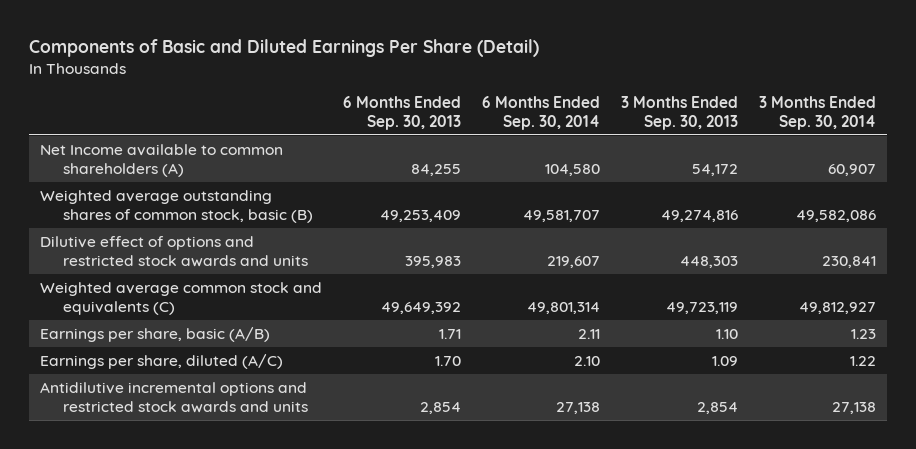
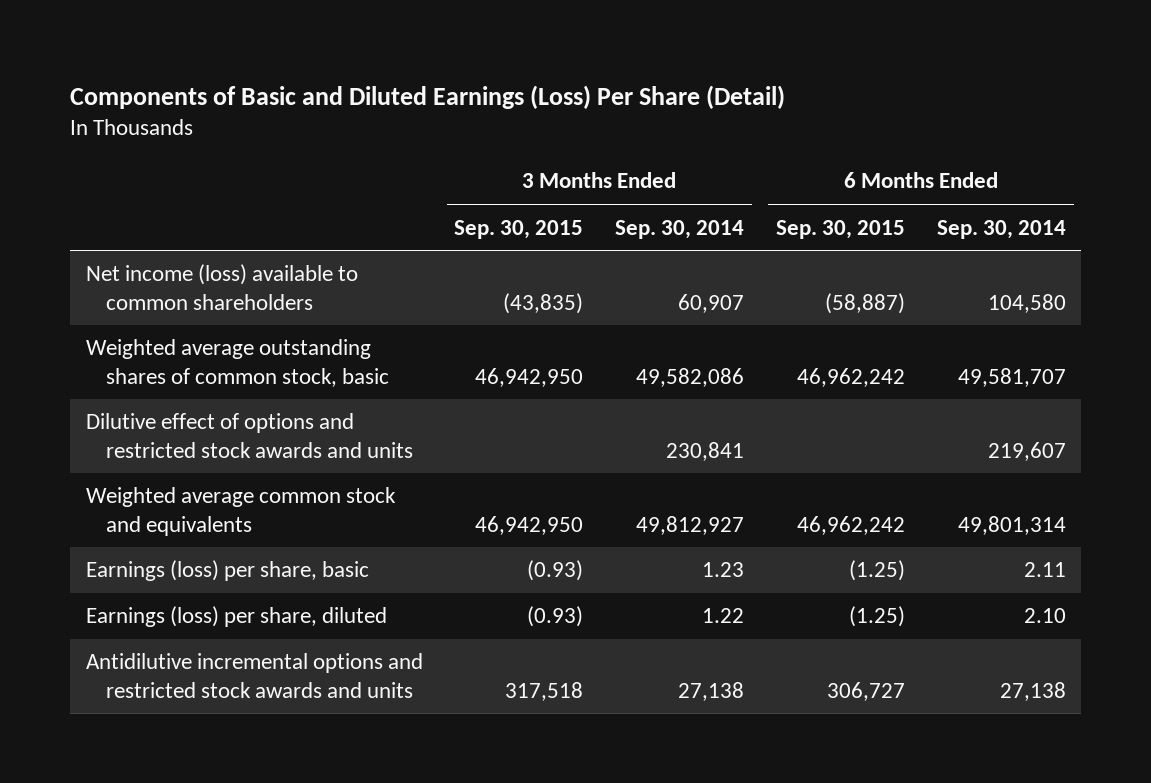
- Components of Basic and Diluted Earnings Per Share (Detail)
+ Components of Basic and Diluted Earnings (Loss) Per Share (Detail)
- | 6 Months Ended Sep. 30, 2013 | 6 Months Ended Sep. 30, 2014 | 3 Months Ended Sep. 30, 2013 | 3 Months Ended Sep. 30, 2014
+ | 3 Months Ended Sep. 30, 2015 | 3 Months Ended Sep. 30, 2014 | 6 Months Ended Sep. 30, 2015 | 6 Months Ended Sep. 30, 2014
- Net Income available to common shareholders (A) | 84,255 | 104,580 | 54,172 | 60,907
- Weighted average outstanding shares of common stock, basic (B) | 49,253,409 | 49,581,707 | 49,274,816 | 49,582,086
+ Net income (loss) available to common shareholders | (43,835) | 60,907 | (58,887) | 104,580
+ Weighted average outstanding shares of common stock, basic | 46,942,950 | 49,582,086 | 46,962,242 | 49,581,707
- Weighted average common stock and equivalents (C) | 49,649,392 | 49,801,314 | 49,723,119 | 49,812,927
- Earnings per share, basic (A/B) | 1.71 | 2.11 | 1.10 | 1.23
- Earnings per share, diluted (A/C) | 1.70 | 2.10 | 1.09 | 1.22
+ Weighted average common stock and equivalents | 46,942,950 | 49,812,927 | 46,962,242 | 49,801,314
+ Earnings (loss) per share, basic | (0.93) | 1.23 | (1.25) | 2.11
+ Earnings (loss) per share, diluted | (0.93) | 1.22 | (1.25) | 2.10

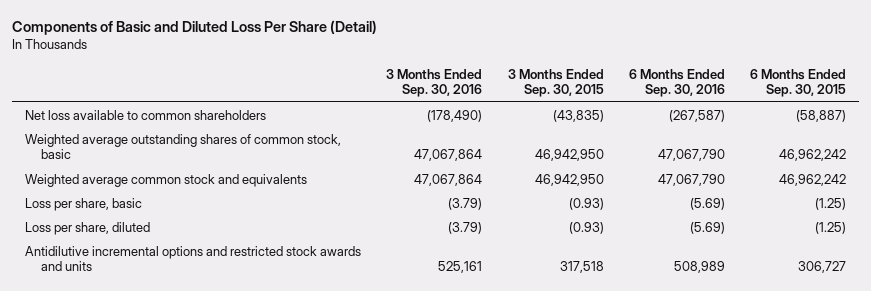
- Components of Basic and Diluted Earnings (Loss) Per Share (Detail)
+ Components of Basic and Diluted Loss Per Share (Detail)
- | 3 Months Ended Sep. 30, 2015 | 3 Months Ended Sep. 30, 2014 | 6 Months Ended Sep. 30, 2015 | 6 Months Ended Sep. 30, 2014
+ | 3 Months Ended Sep. 30, 2016 | 3 Months Ended Sep. 30, 2015 | 6 Months Ended Sep. 30, 2016 | 6 Months Ended Sep. 30, 2015
- Net income (loss) available to common shareholders | (43,835) | 60,907 | (58,887) | 104,580
+ Net loss available to common shareholders | (178,490) | (43,835) | (267,587) | (58,887)
- Dilutive effect of options and restricted stock awards and units | | 230,841 | | 219,607
- Earnings (loss) per share, basic | (0.93) | 1.23 | (1.25) | 2.11
- Earnings (loss) per share, diluted | (0.93) | 1.22 | (1.25) | 2.10
+ Loss per share, basic | (3.79) | (0.93) | (5.69) | (1.25)
+ Loss per share, diluted | (3.79) | (0.93) | (5.69) | (1.25)

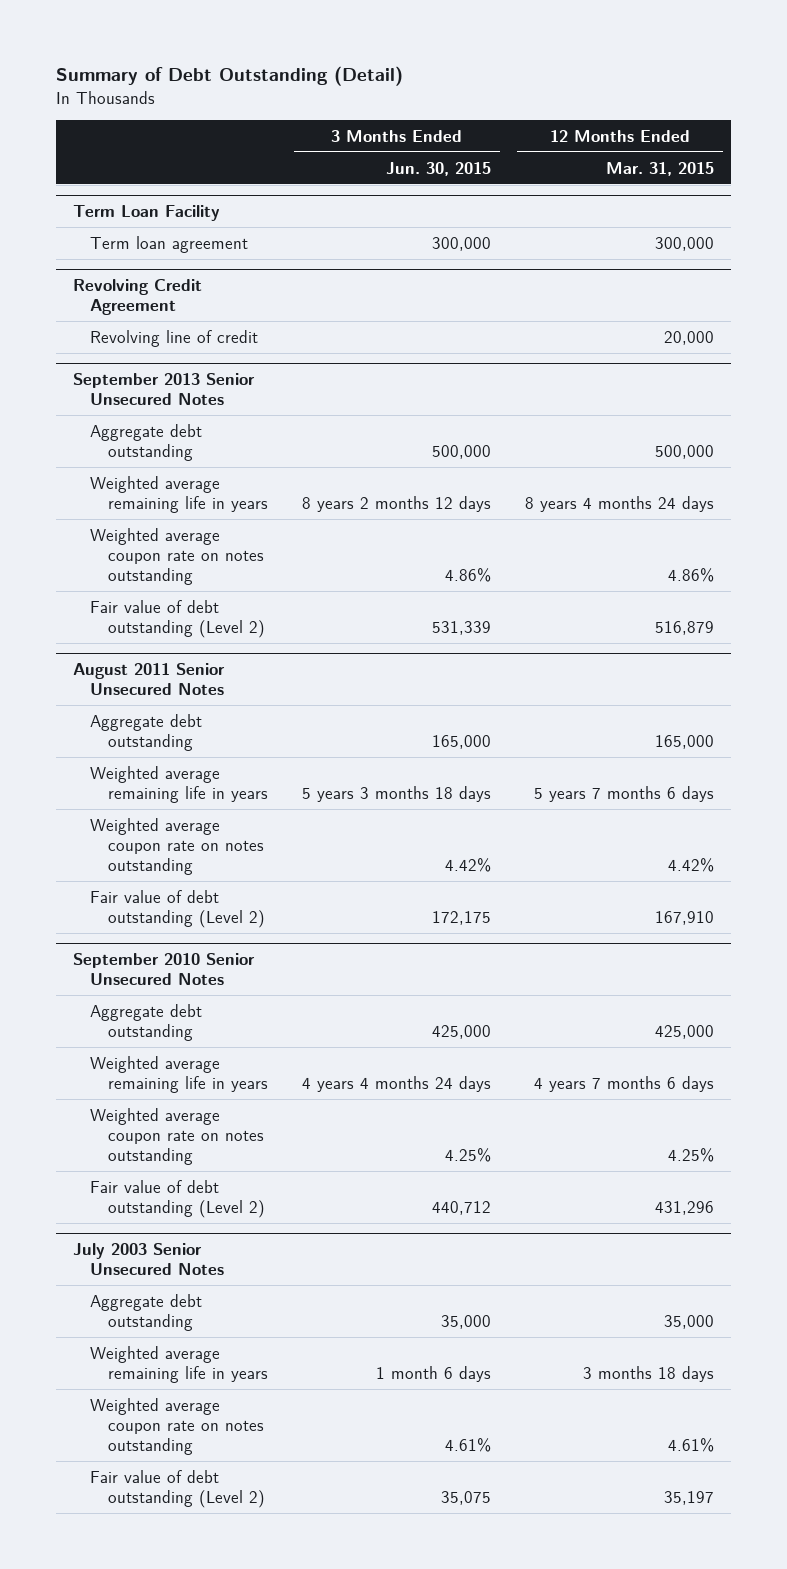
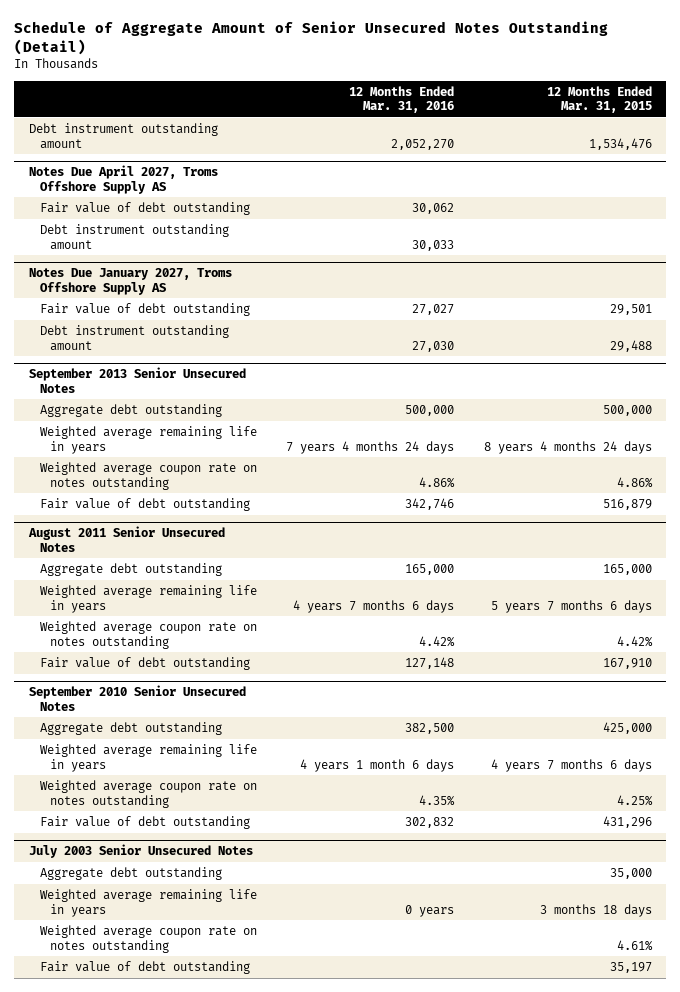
- Summary of Debt Outstanding (Detail)
+ Schedule of Aggregate Amount of Senior Unsecured Notes Outstanding (Detail)
- | 3 Months Ended Jun. 30, 2015 | 12 Months Ended Mar. 31, 2015
+ | 12 Months Ended Mar. 31, 2016 | 12 Months Ended Mar. 31, 2015
- Term Loan Facility
- Term loan agreement | 300,000 | 300,000
- Revolving Credit Agreement
- Revolving line of credit | | 20,000
+ Debt instrument outstanding amount | 2,052,270 | 1,534,476
+ Notes Due April 2027, Troms Offshore Supply AS
+ Fair value of debt outstanding | 30,062 |
+ Debt instrument outstanding amount | 30,033 |
+ Notes Due January 2027, Troms Offshore Supply AS
+ Fair value of debt outstanding | 27,027 | 29,501
+ Debt instrument outstanding amount | 27,030 | 29,488
@ September 2013 Senior Unsecured Notes
- Fair value of debt outstanding (Level 2) | 531,339 | 516,879
+ Fair value of debt outstanding | 342,746 | 516,879
@ August 2011 Senior Unsecured Notes
- Fair value of debt outstanding (Level 2) | 172,175 | 167,910
+ Fair value of debt outstanding | 127,148 | 167,910
@ September 2010 Senior Unsecured Notes
- Fair value of debt outstanding (Level 2) | 440,712 | 431,296
+ Fair value of debt outstanding | 302,832 | 431,296
@ July 2003 Senior Unsecured Notes
- Fair value of debt outstanding (Level 2) | 35,075 | 35,197
+ Fair value of debt outstanding | | 35,197

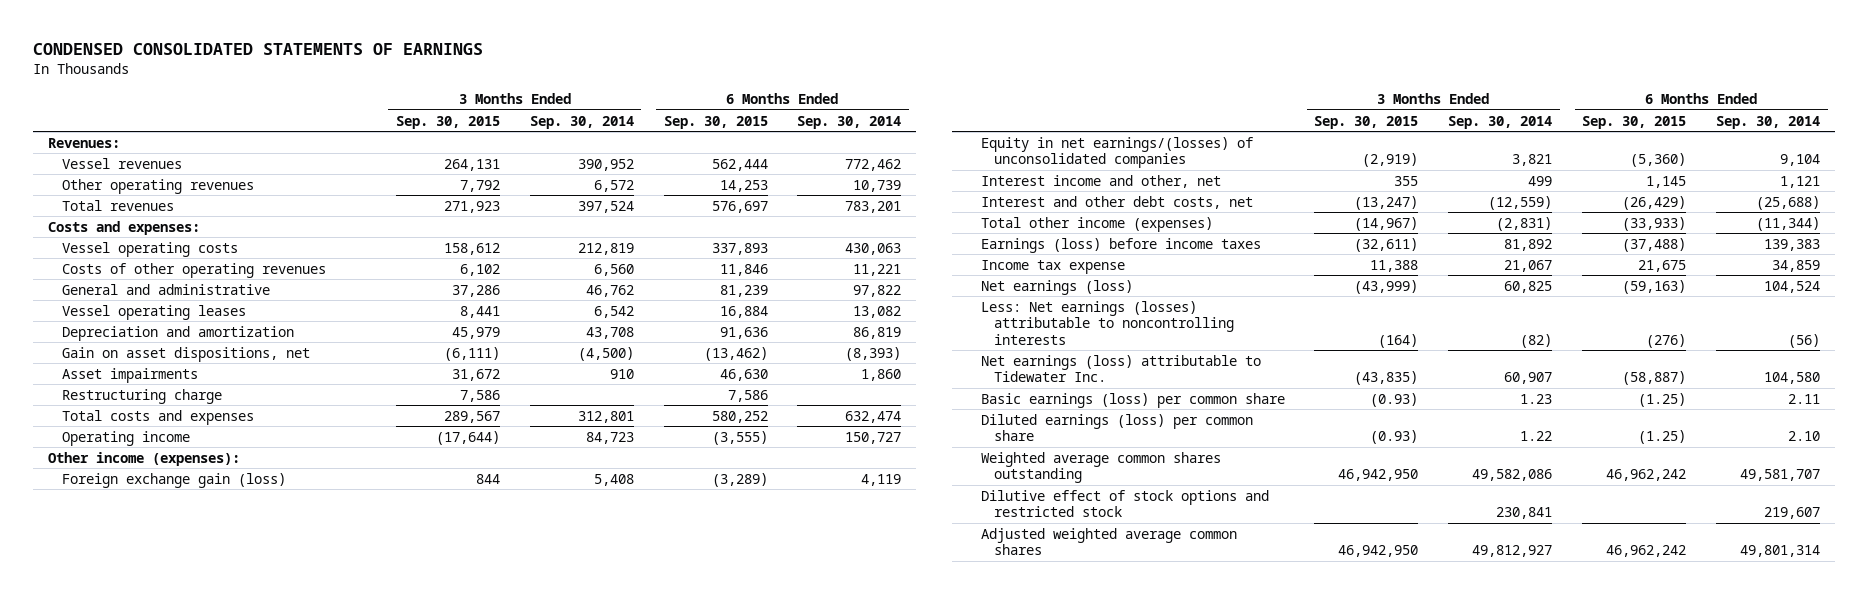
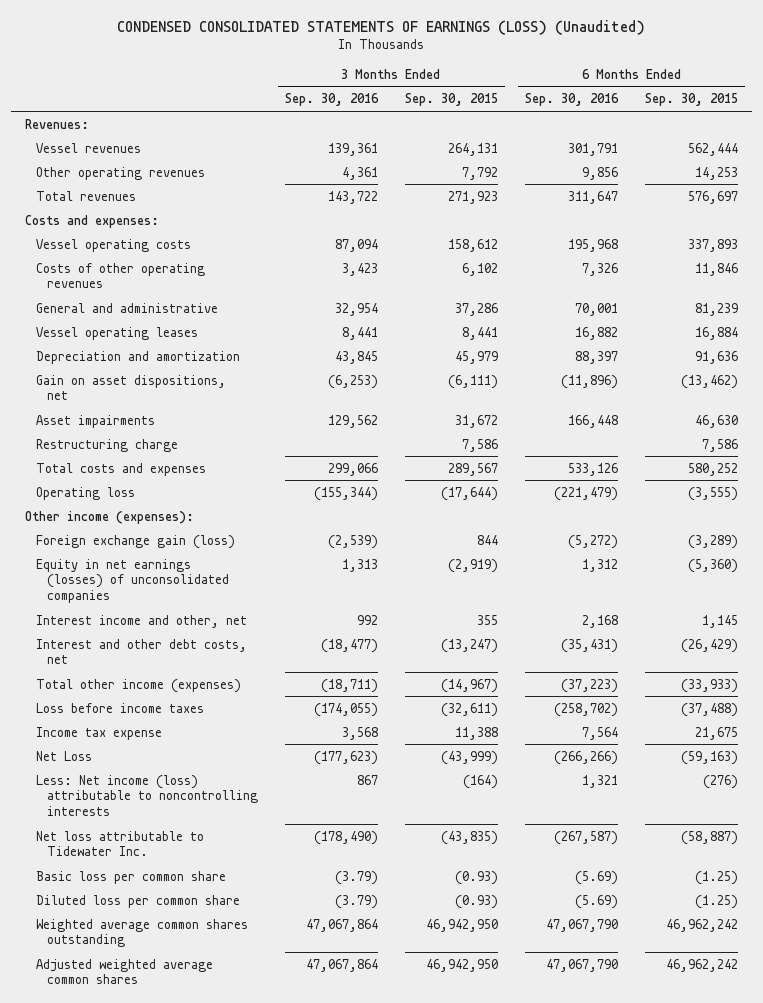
- CONDENSED CONSOLIDATED STATEMENTS OF EARNINGS
+ CONDENSED CONSOLIDATED STATEMENTS OF EARNINGS (LOSS) (Unaudited)
- | 3 Months Ended Sep. 30, 2015 | 3 Months Ended Sep. 30, 2014 | 6 Months Ended Sep. 30, 2015 | 6 Months Ended Sep. 30, 2014
+ | 3 Months Ended Sep. 30, 2016 | 3 Months Ended Sep. 30, 2015 | 6 Months Ended Sep. 30, 2016 | 6 Months Ended Sep. 30, 2015
- Operating income | (17,644) | 84,723 | (3,555) | 150,727
+ Operating loss | (155,344) | (17,644) | (221,479) | (3,555)
- Equity in net earnings/(losses) of unconsolidated companies | (2,919) | 3,821 | (5,360) | 9,104
+ Equity in net earnings (losses) of unconsolidated companies | 1,313 | (2,919) | 1,312 | (5,360)
- Earnings (loss) before income taxes | (32,611) | 81,892 | (37,488) | 139,383
+ Loss before income taxes | (174,055) | (32,611) | (258,702) | (37,488)
- Net earnings (loss) | (43,999) | 60,825 | (59,163) | 104,524
- Less: Net earnings (losses) attributable to noncontrolling interests | (164) | (82) | (276) | (56)
- Net earnings (loss) attributable to Tidewater Inc. | (43,835) | 60,907 | (58,887) | 104,580
- Basic earnings (loss) per common share | (0.93) | 1.23 | (1.25) | 2.11
- Diluted earnings (loss) per common share | (0.93) | 1.22 | (1.25) | 2.10
+ Net Loss | (177,623) | (43,999) | (266,266) | (59,163)
+ Less: Net income (loss) attributable to noncontrolling interests | 867 | (164) | 1,321 | (276)
+ Net loss attributable to Tidewater Inc. | (178,490) | (43,835) | (267,587) | (58,887)
+ Basic loss per common share | (3.79) | (0.93) | (5.69) | (1.25)
+ Diluted loss per common share | (3.79) | (0.93) | (5.69) | (1.25)
- Dilutive effect of stock options and restricted stock | | 230,841 | | 219,607

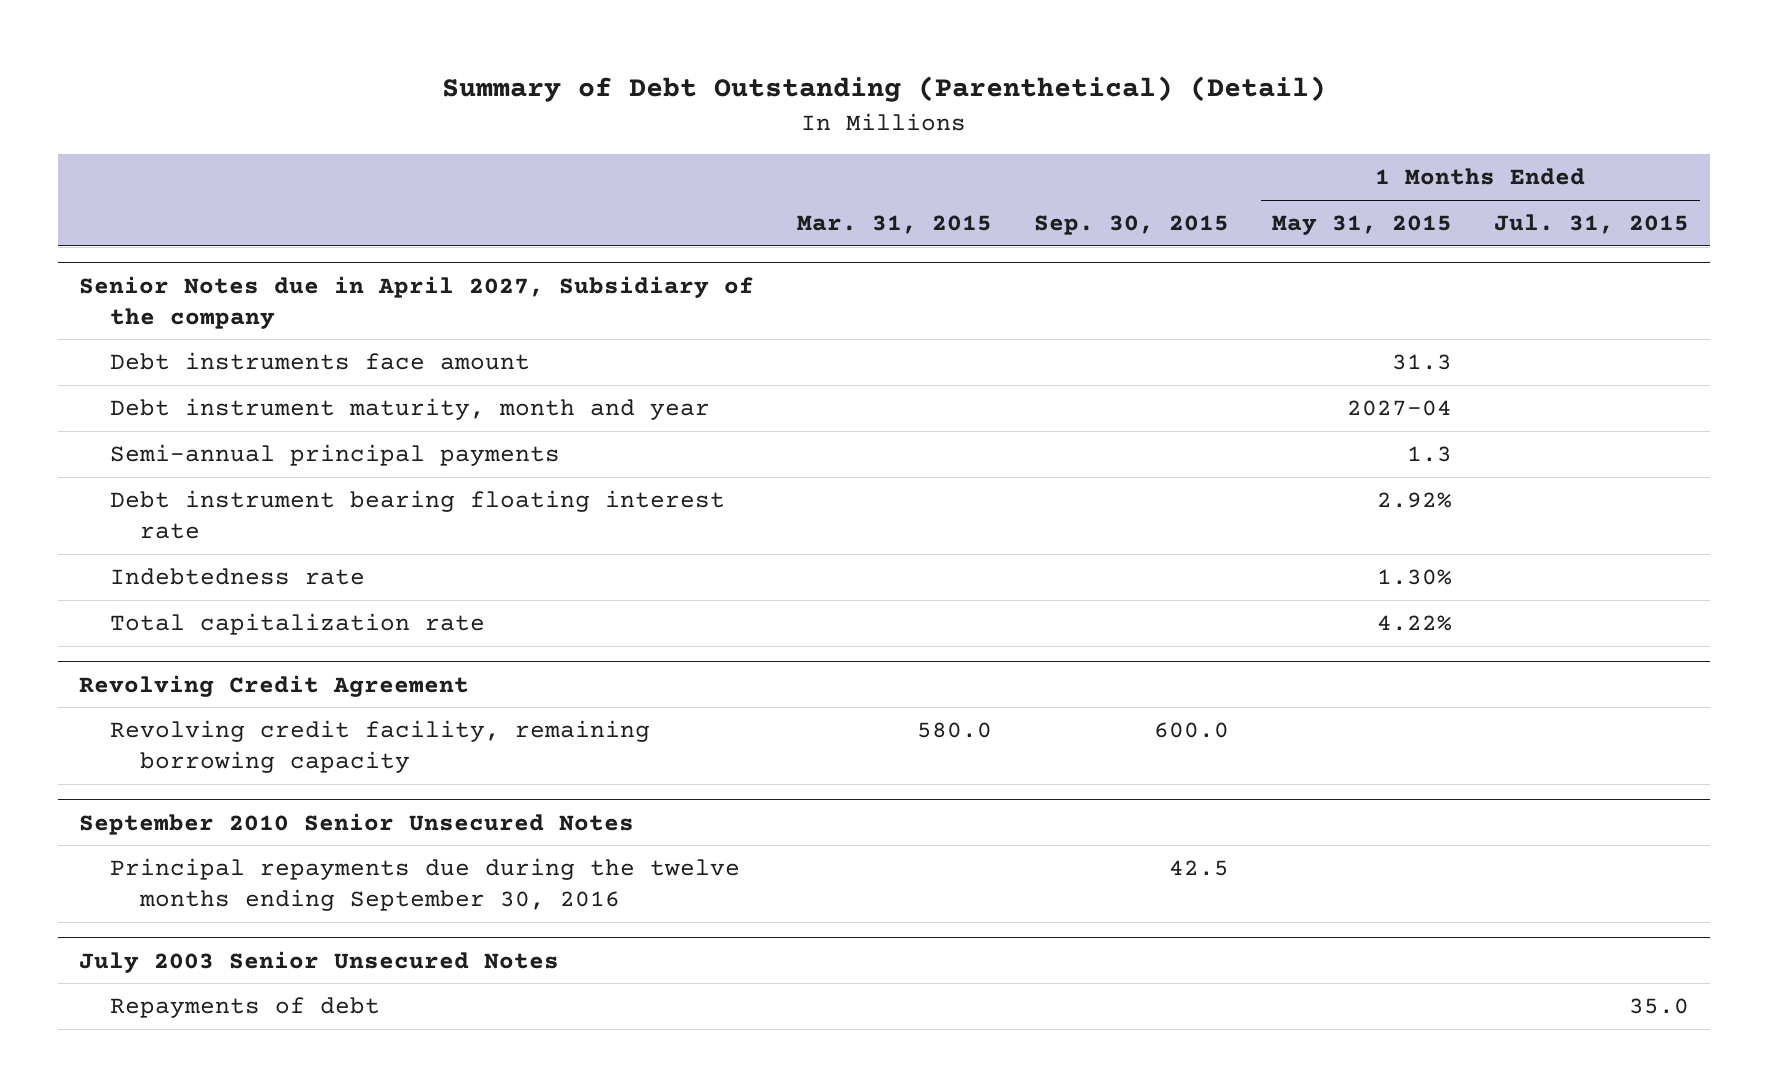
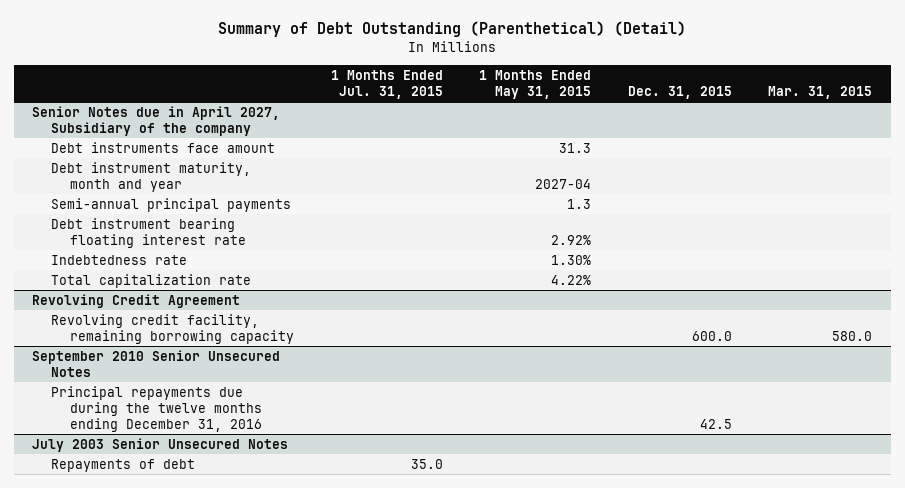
- | Mar. 31, 2015 | Sep. 30, 2015 | 1 Months Ended May 31, 2015 | 1 Months Ended Jul. 31, 2015
+ | 1 Months Ended Jul. 31, 2015 | 1 Months Ended May 31, 2015 | Dec. 31, 2015 | Mar. 31, 2015
@ September 2010 Senior Unsecured Notes
- Principal repayments due during the twelve months ending September 30, 2016 | | 42.5 | |
+ Principal repayments due during the twelve months ending December 31, 2016 | | | 42.5 |

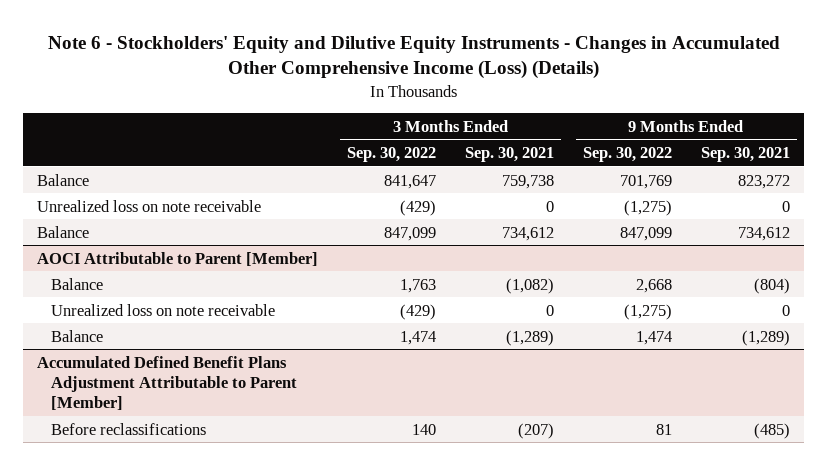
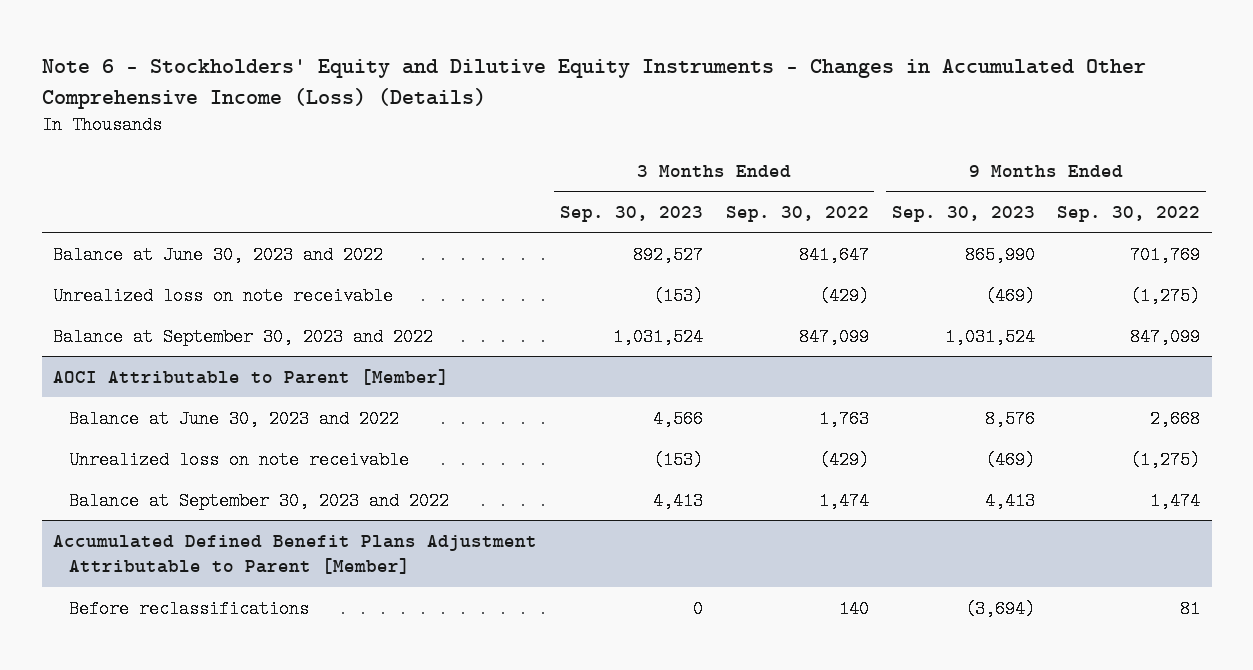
- | 3 Months Ended Sep. 30, 2022 | 3 Months Ended Sep. 30, 2021 | 9 Months Ended Sep. 30, 2022 | 9 Months Ended Sep. 30, 2021
+ | 3 Months Ended Sep. 30, 2023 | 3 Months Ended Sep. 30, 2022 | 9 Months Ended Sep. 30, 2023 | 9 Months Ended Sep. 30, 2022
- Balance | 841,647 | 759,738 | 701,769 | 823,272
+ Balance at June 30, 2023 and 2022 | 892,527 | 841,647 | 865,990 | 701,769
- Balance | 847,099 | 734,612 | 847,099 | 734,612
+ Balance at September 30, 2023 and 2022 | 1,031,524 | 847,099 | 1,031,524 | 847,099
@ AOCI Attributable to Parent [Member]
- Balance | 1,763 | (1,082) | 2,668 | (804)
+ Balance at June 30, 2023 and 2022 | 4,566 | 1,763 | 8,576 | 2,668
- Balance | 1,474 | (1,289) | 1,474 | (1,289)
+ Balance at September 30, 2023 and 2022 | 4,413 | 1,474 | 4,413 | 1,474

